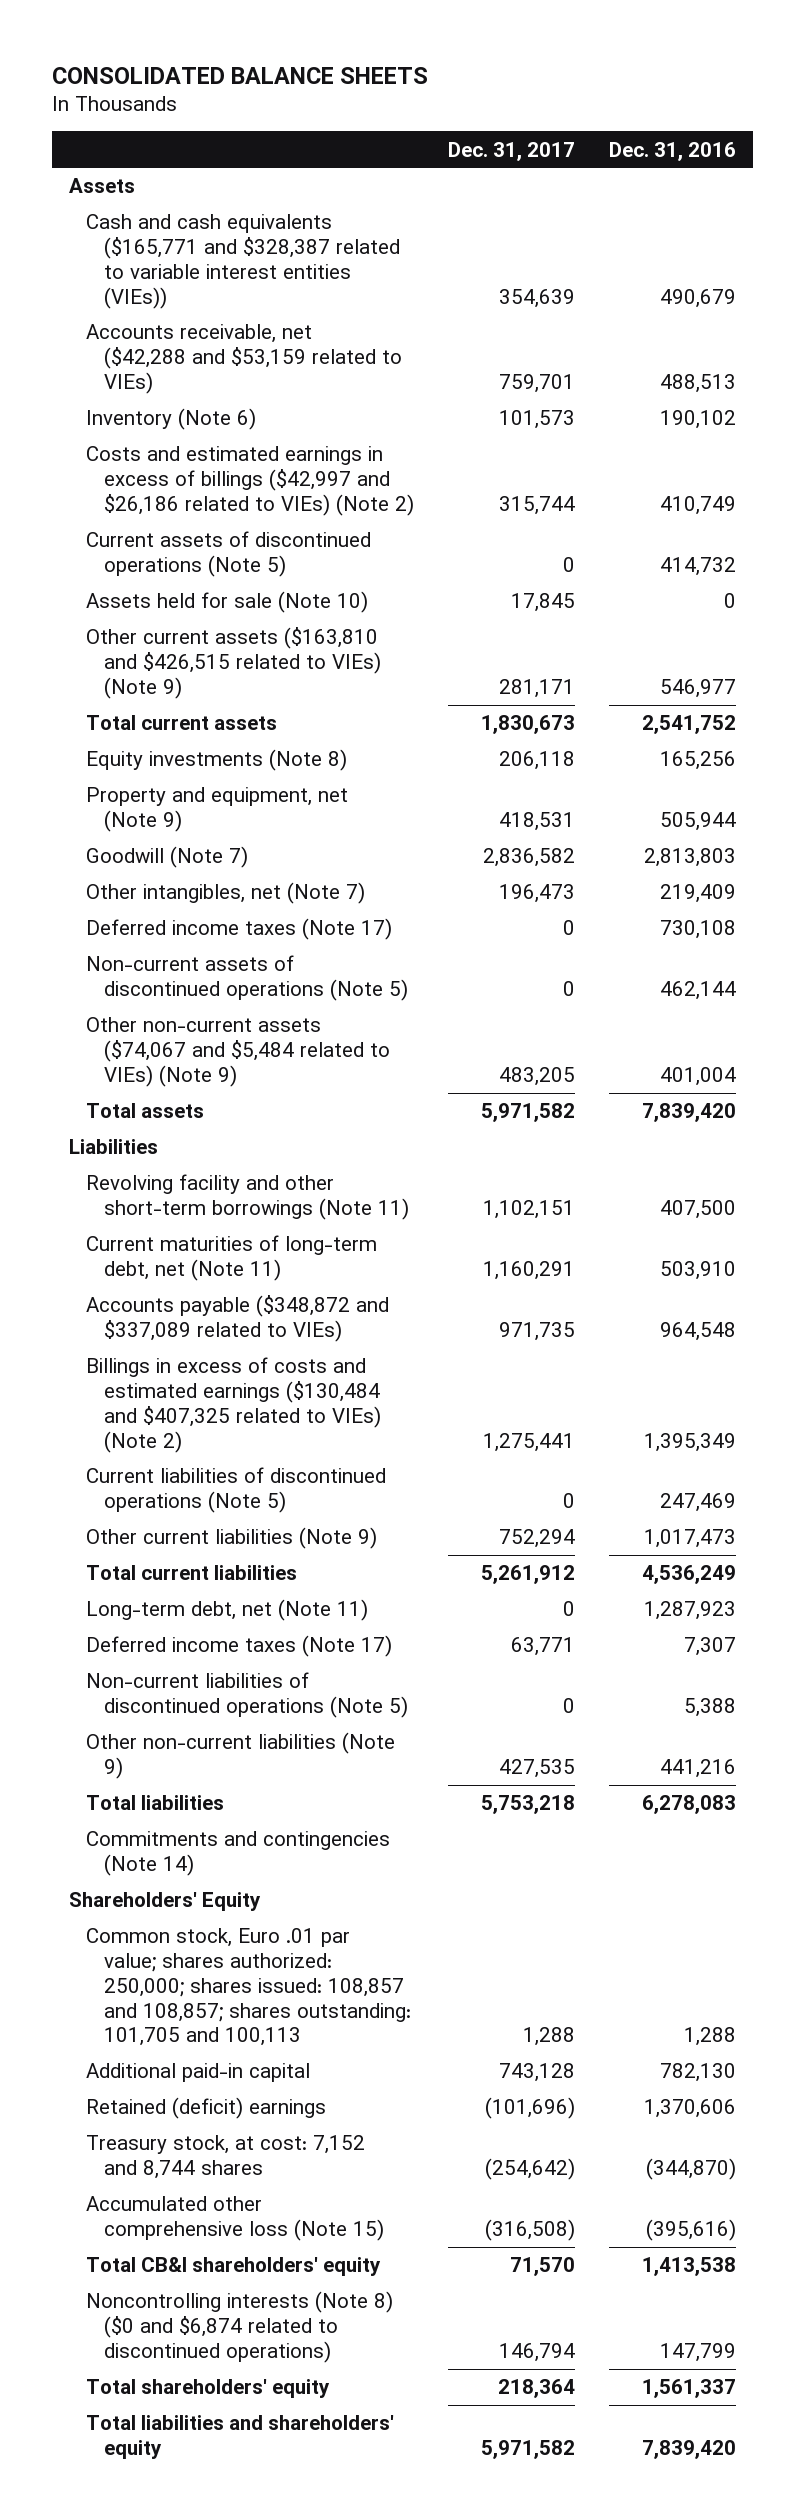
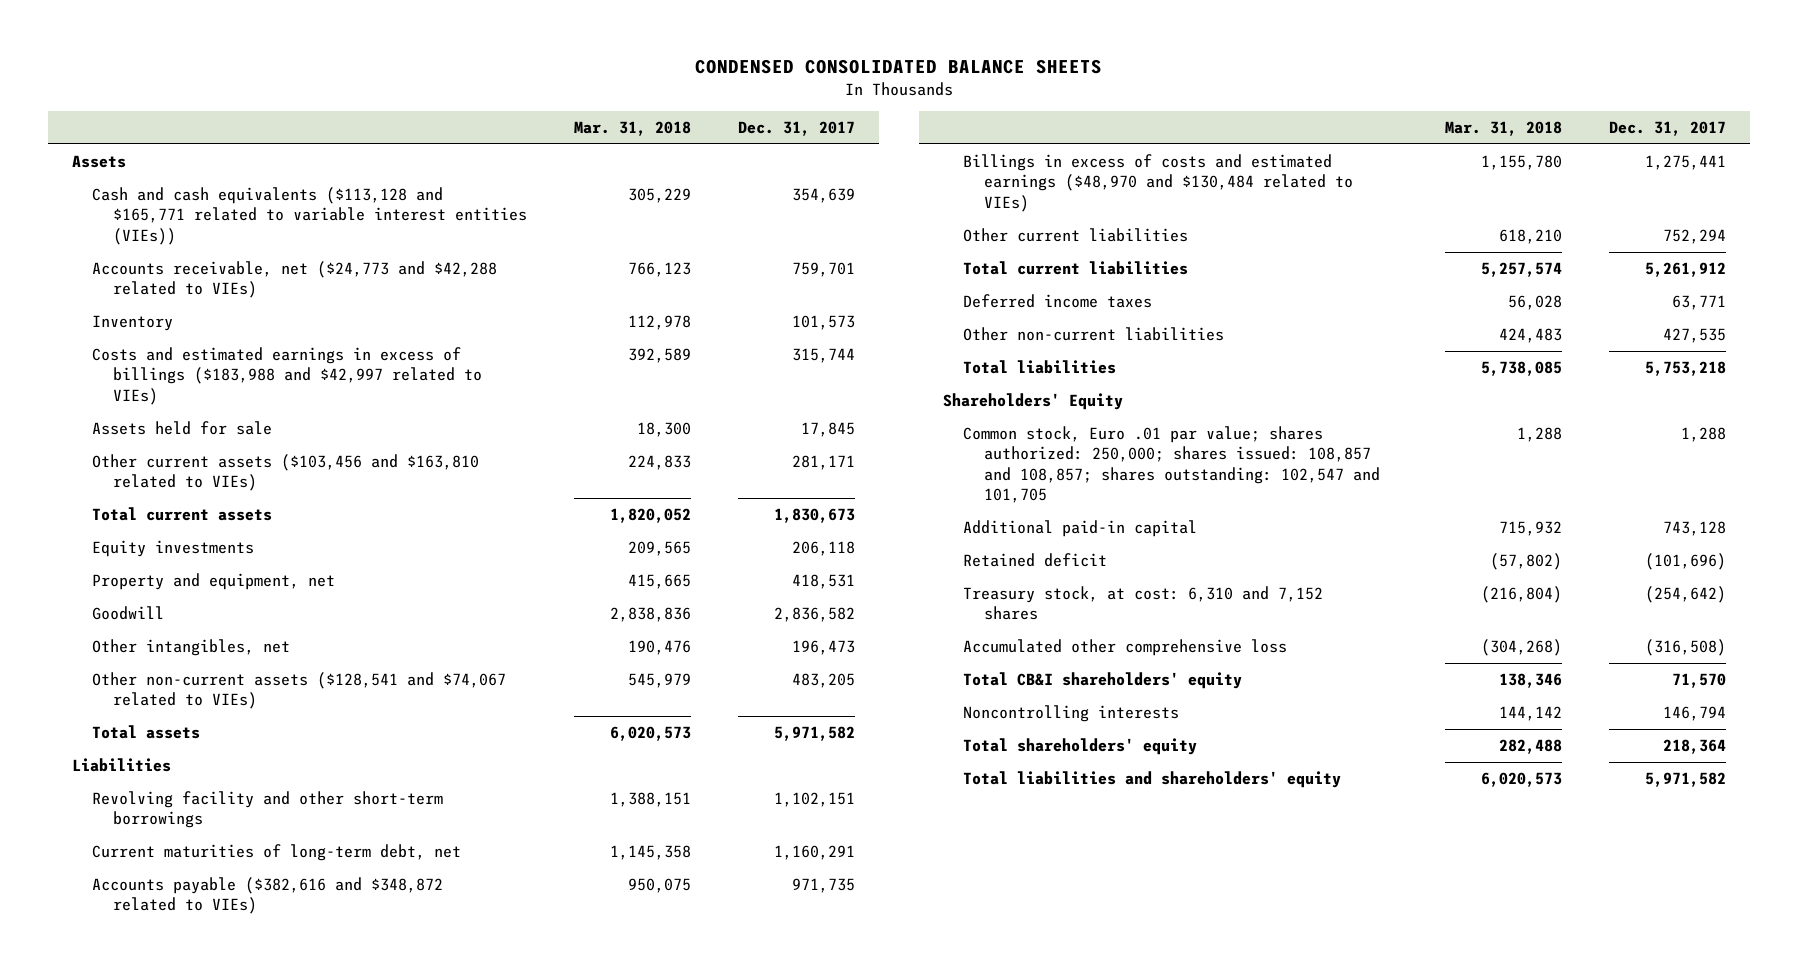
- CONSOLIDATED BALANCE SHEETS
+ CONDENSED CONSOLIDATED BALANCE SHEETS
- | Dec. 31, 2017 | Dec. 31, 2016
+ | Mar. 31, 2018 | Dec. 31, 2017
- Cash and cash equivalents ($165,771 and $328,387 related to variable interest entities (VIEs)) | 354,639 | 490,679
- Accounts receivable, net ($42,288 and $53,159 related to VIEs) | 759,701 | 488,513
- Inventory (Note 6) | 101,573 | 190,102
- Costs and estimated earnings in excess of billings ($42,997 and $26,186 related to VIEs) (Note 2) | 315,744 | 410,749
- Current assets of discontinued operations (Note 5) | 0 | 414,732
- Assets held for sale (Note 10) | 17,845 | 0
- Other current assets ($163,810 and $426,515 related to VIEs) (Note 9) | 281,171 | 546,977
+ Cash and cash equivalents ($113,128 and $165,771 related to variable interest entities (VIEs)) | 305,229 | 354,639
+ Accounts receivable, net ($24,773 and $42,288 related to VIEs) | 766,123 | 759,701
+ Inventory | 112,978 | 101,573
+ Costs and estimated earnings in excess of billings ($183,988 and $42,997 related to VIEs) | 392,589 | 315,744
+ Assets held for sale | 18,300 | 17,845
+ Other current assets ($103,456 and $163,810 related to VIEs) | 224,833 | 281,171
- Equity investments (Note 8) | 206,118 | 165,256
- Property and equipment, net (Note 9) | 418,531 | 505,944
- Goodwill (Note 7) | 2,836,582 | 2,813,803
- Other intangibles, net (Note 7) | 196,473 | 219,409
- Deferred income taxes (Note 17) | 0 | 730,108
- Non-current assets of discontinued operations (Note 5) | 0 | 462,144
- Other non-current assets ($74,067 and $5,484 related to VIEs) (Note 9) | 483,205 | 401,004
+ Equity investments | 209,565 | 206,118
+ Property and equipment, net | 415,665 | 418,531
+ Goodwill | 2,838,836 | 2,836,582
+ Other intangibles, net | 190,476 | 196,473
+ Other non-current assets ($128,541 and $74,067 related to VIEs) | 545,979 | 483,205
- Revolving facility and other short-term borrowings (Note 11) | 1,102,151 | 407,500
- Current maturities of long-term debt, net (Note 11) | 1,160,291 | 503,910
- Accounts payable ($348,872 and $337,089 related to VIEs) | 971,735 | 964,548
- Billings in excess of costs and estimated earnings ($130,484 and $407,325 related to VIEs) (Note 2) | 1,275,441 | 1,395,349
- Current liabilities of discontinued operations (Note 5) | 0 | 247,469
- Other current liabilities (Note 9) | 752,294 | 1,017,473
+ Revolving facility and other short-term borrowings | 1,388,151 | 1,102,151
+ Current maturities of long-term debt, net | 1,145,358 | 1,160,291
+ Accounts payable ($382,616 and $348,872 related to VIEs) | 950,075 | 971,735
+ Billings in excess of costs and estimated earnings ($48,970 and $130,484 related to VIEs) | 1,155,780 | 1,275,441
+ Other current liabilities | 618,210 | 752,294
- Long-term debt, net (Note 11) | 0 | 1,287,923
- Deferred income taxes (Note 17) | 63,771 | 7,307
- Non-current liabilities of discontinued operations (Note 5) | 0 | 5,388
- Other non-current liabilities (Note 9) | 427,535 | 441,216
+ Deferred income taxes | 56,028 | 63,771
+ Other non-current liabilities | 424,483 | 427,535
- Commitments and contingencies (Note 14)
- Common stock, Euro .01 par value; shares authorized: 250,000; shares issued: 108,857 and 108,857; shares outstanding: 101,705 and 100,113 | 1,288 | 1,288
+ Common stock, Euro .01 par value; shares authorized: 250,000; shares issued: 108,857 and 108,857; shares outstanding: 102,547 and 101,705 | 1,288 | 1,288
- Retained (deficit) earnings | (101,696) | 1,370,606
- Treasury stock, at cost: 7,152 and 8,744 shares | (254,642) | (344,870)
- Accumulated other comprehensive loss (Note 15) | (316,508) | (395,616)
+ Retained deficit | (57,802) | (101,696)
+ Treasury stock, at cost: 6,310 and 7,152 shares | (216,804) | (254,642)
+ Accumulated other comprehensive loss | (304,268) | (316,508)
- Noncontrolling interests (Note 8) ($0 and $6,874 related to discontinued operations) | 146,794 | 147,799
+ Noncontrolling interests | 144,142 | 146,794

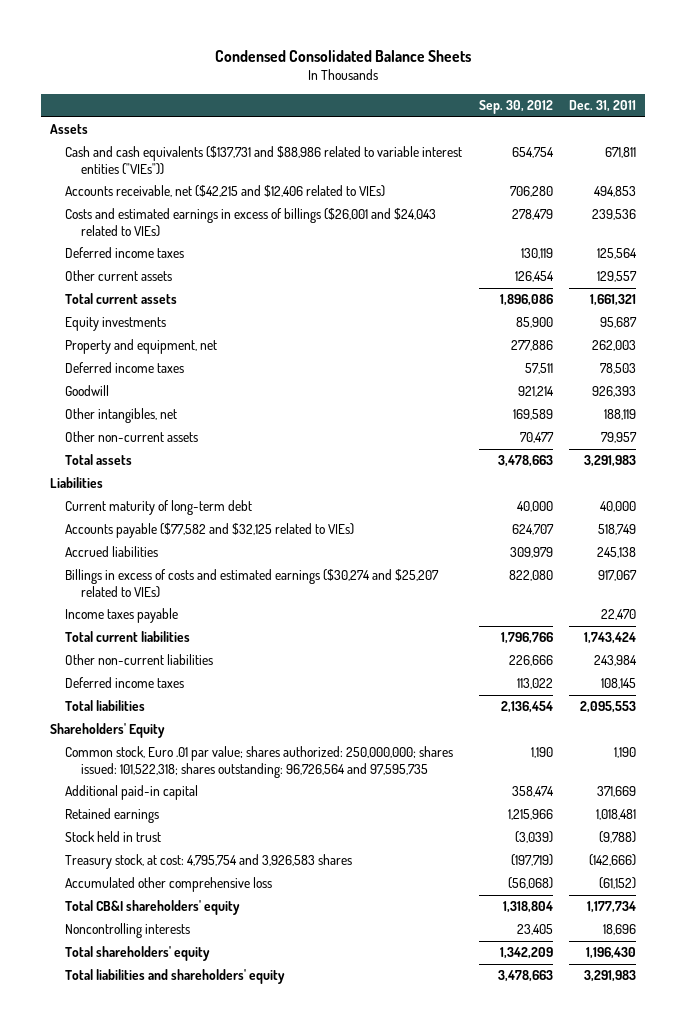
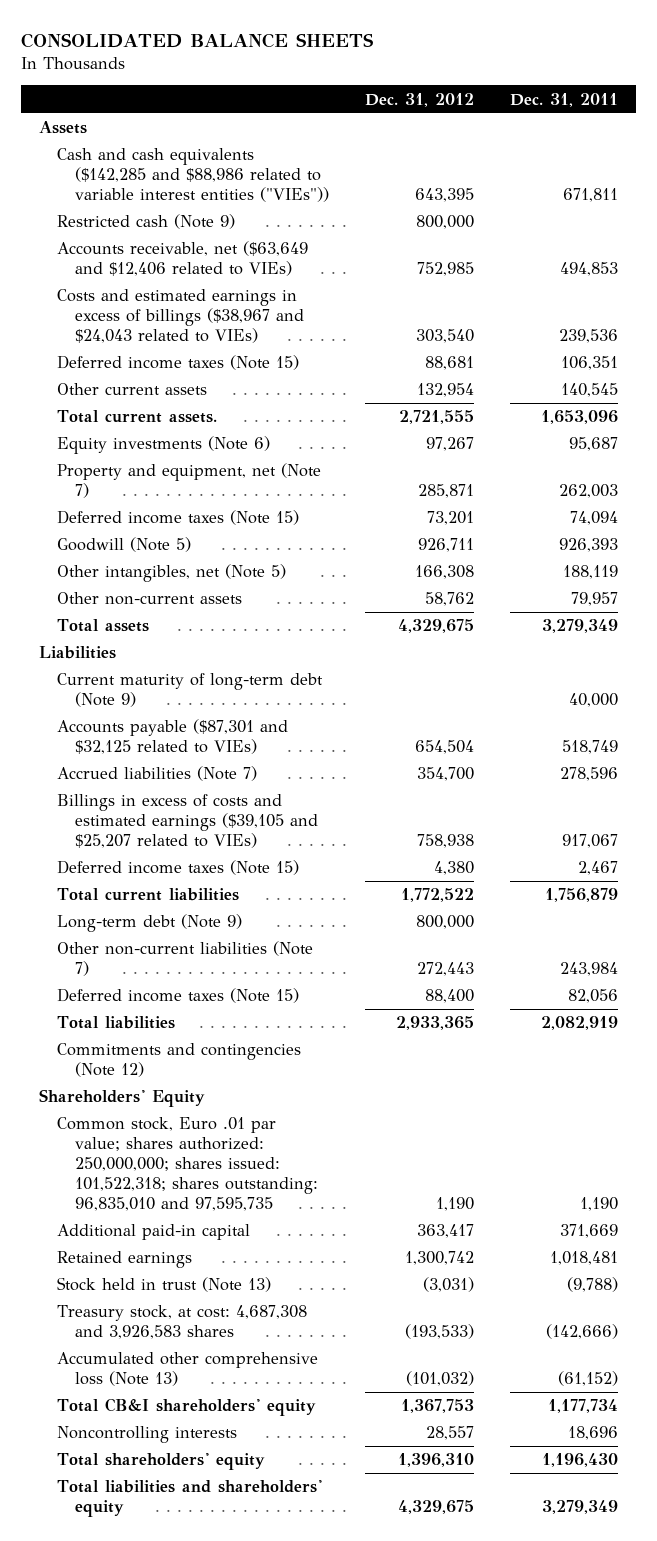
- Condensed Consolidated Balance Sheets
+ CONSOLIDATED BALANCE SHEETS
- | Sep. 30, 2012 | Dec. 31, 2011
+ | Dec. 31, 2012 | Dec. 31, 2011
- Cash and cash equivalents ($137,731 and $88,986 related to variable interest entities ("VIEs")) | 654,754 | 671,811
- Accounts receivable, net ($42,215 and $12,406 related to VIEs) | 706,280 | 494,853
- Costs and estimated earnings in excess of billings ($26,001 and $24,043 related to VIEs) | 278,479 | 239,536
- Deferred income taxes | 130,119 | 125,564
- Other current assets | 126,454 | 129,557
- Total current assets | 1,896,086 | 1,661,321
- Equity investments | 85,900 | 95,687
- Property and equipment, net | 277,886 | 262,003
- Deferred income taxes | 57,511 | 78,503
- Goodwill | 921,214 | 926,393
- Other intangibles, net | 169,589 | 188,119
+ Cash and cash equivalents ($142,285 and $88,986 related to variable interest entities ("VIEs")) | 643,395 | 671,811
+ Restricted cash (Note 9) | 800,000 |
+ Accounts receivable, net ($63,649 and $12,406 related to VIEs) | 752,985 | 494,853
+ Costs and estimated earnings in excess of billings ($38,967 and $24,043 related to VIEs) | 303,540 | 239,536
+ Deferred income taxes (Note 15) | 88,681 | 106,351
+ Other current assets | 132,954 | 140,545
+ Total current assets. | 2,721,555 | 1,653,096
+ Equity investments (Note 6) | 97,267 | 95,687
+ Property and equipment, net (Note 7) | 285,871 | 262,003
+ Deferred income taxes (Note 15) | 73,201 | 74,094
+ Goodwill (Note 5) | 926,711 | 926,393
+ Other intangibles, net (Note 5) | 166,308 | 188,119
- Total assets | 3,478,663 | 3,291,983
+ Total assets | 4,329,675 | 3,279,349
- Current maturity of long-term debt | 40,000 | 40,000
- Accounts payable ($77,582 and $32,125 related to VIEs) | 624,707 | 518,749
- Accrued liabilities | 309,979 | 245,138
- Billings in excess of costs and estimated earnings ($30,274 and $25,207 related to VIEs) | 822,080 | 917,067
- Income taxes payable | | 22,470
- Total current liabilities | 1,796,766 | 1,743,424
- Other non-current liabilities | 226,666 | 243,984
- Deferred income taxes | 113,022 | 108,145
- Total liabilities | 2,136,454 | 2,095,553
+ Current maturity of long-term debt (Note 9) | | 40,000
+ Accounts payable ($87,301 and $32,125 related to VIEs) | 654,504 | 518,749
+ Accrued liabilities (Note 7) | 354,700 | 278,596
+ Billings in excess of costs and estimated earnings ($39,105 and $25,207 related to VIEs) | 758,938 | 917,067
+ Deferred income taxes (Note 15) | 4,380 | 2,467
+ Total current liabilities | 1,772,522 | 1,756,879
+ Long-term debt (Note 9) | 800,000 |
+ Other non-current liabilities (Note 7) | 272,443 | 243,984
+ Deferred income taxes (Note 15) | 88,400 | 82,056
+ Total liabilities | 2,933,365 | 2,082,919
+ Commitments and contingencies (Note 12)
- Common stock, Euro .01 par value; shares authorized: 250,000,000; shares issued: 101,522,318; shares outstanding: 96,726,564 and 97,595,735 | 1,190 | 1,190
+ Common stock, Euro .01 par value; shares authorized: 250,000,000; shares issued: 101,522,318; shares outstanding: 96,835,010 and 97,595,735 | 1,190 | 1,190
- Stock held in trust | (3,039) | (9,788)
- Treasury stock, at cost: 4,795,754 and 3,926,583 shares | (197,719) | (142,666)
- Accumulated other comprehensive loss | (56,068) | (61,152)
+ Stock held in trust (Note 13) | (3,031) | (9,788)
+ Treasury stock, at cost: 4,687,308 and 3,926,583 shares | (193,533) | (142,666)
+ Accumulated other comprehensive loss (Note 13) | (101,032) | (61,152)
- Total liabilities and shareholders' equity | 3,478,663 | 3,291,983
+ Total liabilities and shareholders' equity | 4,329,675 | 3,279,349

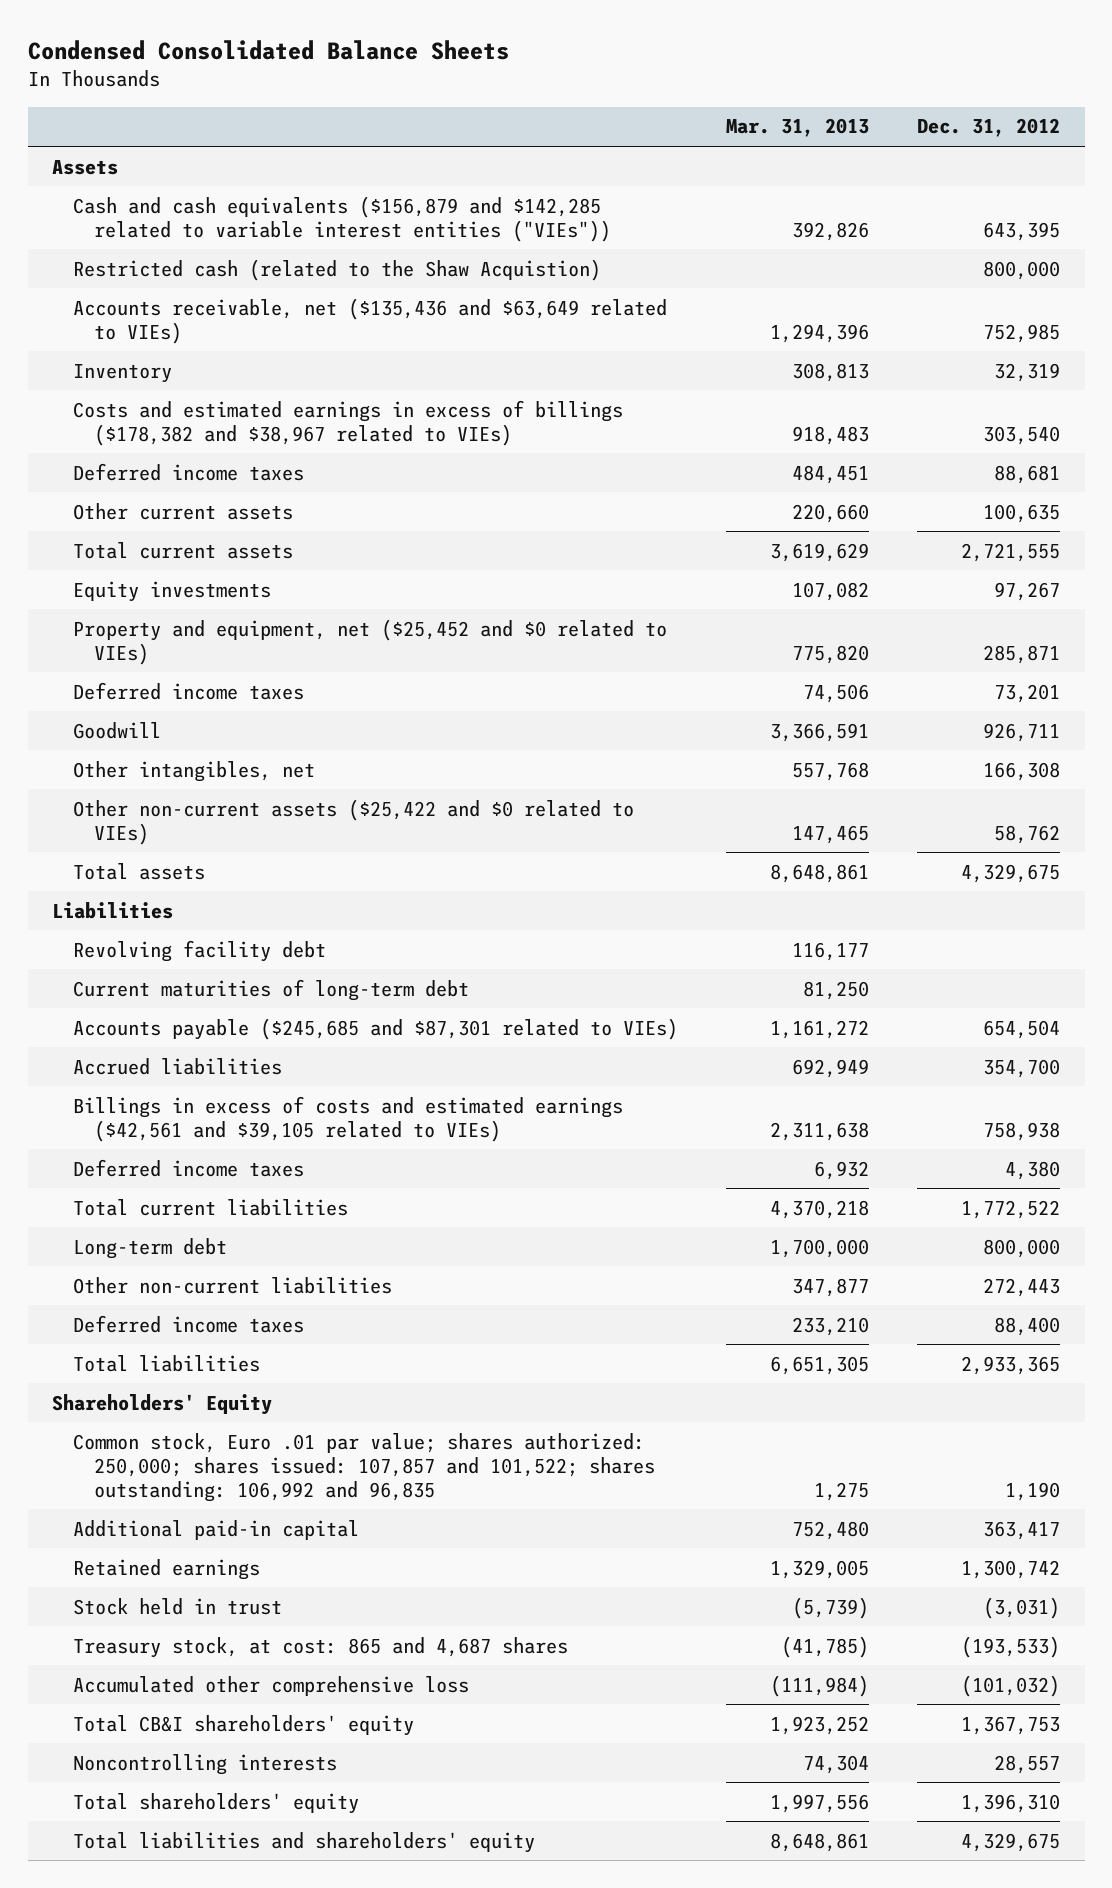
- CONSOLIDATED BALANCE SHEETS
+ Condensed Consolidated Balance Sheets
- | Dec. 31, 2012 | Dec. 31, 2011
+ | Mar. 31, 2013 | Dec. 31, 2012
- Cash and cash equivalents ($142,285 and $88,986 related to variable interest entities ("VIEs")) | 643,395 | 671,811
- Restricted cash (Note 9) | 800,000 |
- Accounts receivable, net ($63,649 and $12,406 related to VIEs) | 752,985 | 494,853
- Costs and estimated earnings in excess of billings ($38,967 and $24,043 related to VIEs) | 303,540 | 239,536
- Deferred income taxes (Note 15) | 88,681 | 106,351
- Other current assets | 132,954 | 140,545
- Total current assets. | 2,721,555 | 1,653,096
- Equity investments (Note 6) | 97,267 | 95,687
- Property and equipment, net (Note 7) | 285,871 | 262,003
- Deferred income taxes (Note 15) | 73,201 | 74,094
- Goodwill (Note 5) | 926,711 | 926,393
- Other intangibles, net (Note 5) | 166,308 | 188,119
- Other non-current assets | 58,762 | 79,957
+ Cash and cash equivalents ($156,879 and $142,285 related to variable interest entities ("VIEs")) | 392,826 | 643,395
+ Restricted cash (related to the Shaw Acquistion) | | 800,000
+ Accounts receivable, net ($135,436 and $63,649 related to VIEs) | 1,294,396 | 752,985
+ Inventory | 308,813 | 32,319
+ Costs and estimated earnings in excess of billings ($178,382 and $38,967 related to VIEs) | 918,483 | 303,540
+ Deferred income taxes | 484,451 | 88,681
+ Other current assets | 220,660 | 100,635
+ Total current assets | 3,619,629 | 2,721,555
+ Equity investments | 107,082 | 97,267
+ Property and equipment, net ($25,452 and $0 related to VIEs) | 775,820 | 285,871
+ Deferred income taxes | 74,506 | 73,201
+ Goodwill | 3,366,591 | 926,711
+ Other intangibles, net | 557,768 | 166,308
+ Other non-current assets ($25,422 and $0 related to VIEs) | 147,465 | 58,762
- Current maturity of long-term debt (Note 9) | | 40,000
- Accounts payable ($87,301 and $32,125 related to VIEs) | 654,504 | 518,749
- Accrued liabilities (Note 7) | 354,700 | 278,596
- Billings in excess of costs and estimated earnings ($39,105 and $25,207 related to VIEs) | 758,938 | 917,067
- Deferred income taxes (Note 15) | 4,380 | 2,467
+ Revolving facility debt | 116,177 |
+ Current maturities of long-term debt | 81,250 |
+ Accounts payable ($245,685 and $87,301 related to VIEs) | 1,161,272 | 654,504
+ Accrued liabilities | 692,949 | 354,700
+ Billings in excess of costs and estimated earnings ($42,561 and $39,105 related to VIEs) | 2,311,638 | 758,938
+ Deferred income taxes | 6,932 | 4,380
- Long-term debt (Note 9) | 800,000 |
- Other non-current liabilities (Note 7) | 272,443 | 243,984
- Deferred income taxes (Note 15) | 88,400 | 82,056
+ Long-term debt | 1,700,000 | 800,000
+ Other non-current liabilities | 347,877 | 272,443
+ Deferred income taxes | 233,210 | 88,400
- Commitments and contingencies (Note 12)
- Common stock, Euro .01 par value; shares authorized: 250,000,000; shares issued: 101,522,318; shares outstanding: 96,835,010 and 97,595,735 | 1,190 | 1,190
+ Common stock, Euro .01 par value; shares authorized: 250,000; shares issued: 107,857 and 101,522; shares outstanding: 106,992 and 96,835 | 1,275 | 1,190
- Stock held in trust (Note 13) | (3,031) | (9,788)
- Treasury stock, at cost: 4,687,308 and 3,926,583 shares | (193,533) | (142,666)
- Accumulated other comprehensive loss (Note 13) | (101,032) | (61,152)
+ Stock held in trust | (5,739) | (3,031)
+ Treasury stock, at cost: 865 and 4,687 shares | (41,785) | (193,533)
+ Accumulated other comprehensive loss | (111,984) | (101,032)

